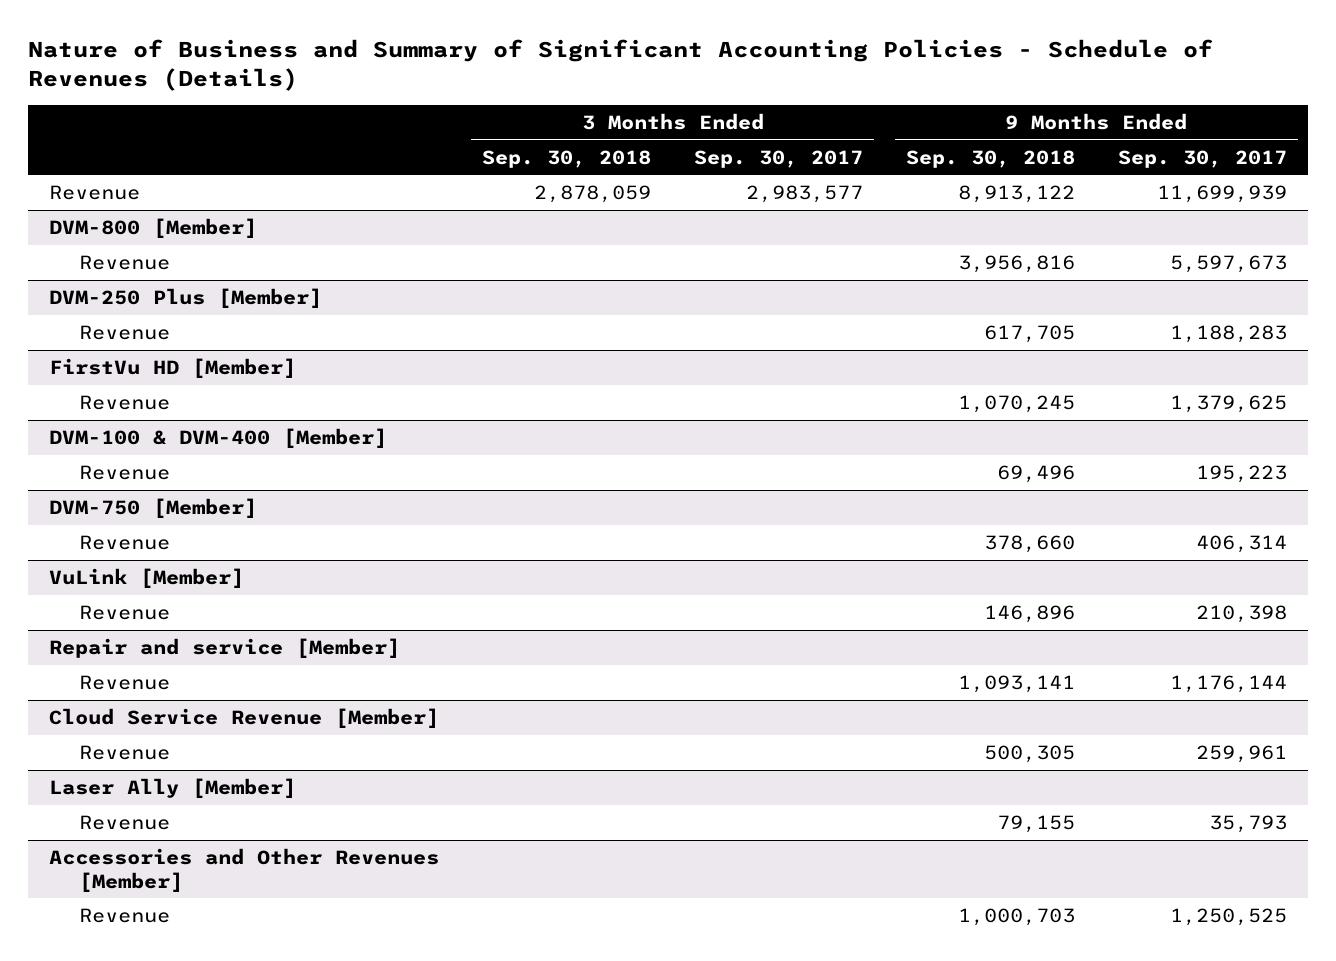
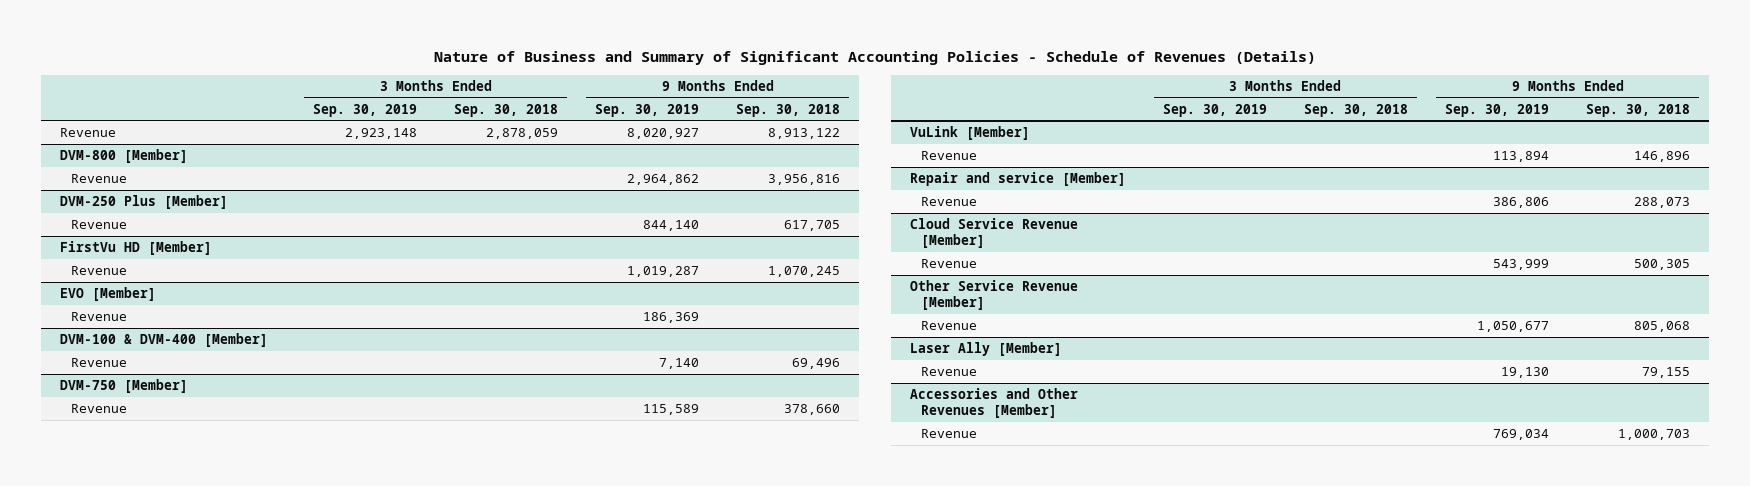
- | 3 Months Ended Sep. 30, 2018 | 3 Months Ended Sep. 30, 2017 | 9 Months Ended Sep. 30, 2018 | 9 Months Ended Sep. 30, 2017
+ | 3 Months Ended Sep. 30, 2019 | 3 Months Ended Sep. 30, 2018 | 9 Months Ended Sep. 30, 2019 | 9 Months Ended Sep. 30, 2018
+ EVO [Member]
+ Revenue | | | 186,369 |
@ Repair and service [Member]
- Revenue | | | 1,093,141 | 1,176,144
+ Revenue | | | 386,806 | 288,073
+ Other Service Revenue [Member]
+ Revenue | | | 1,050,677 | 805,068

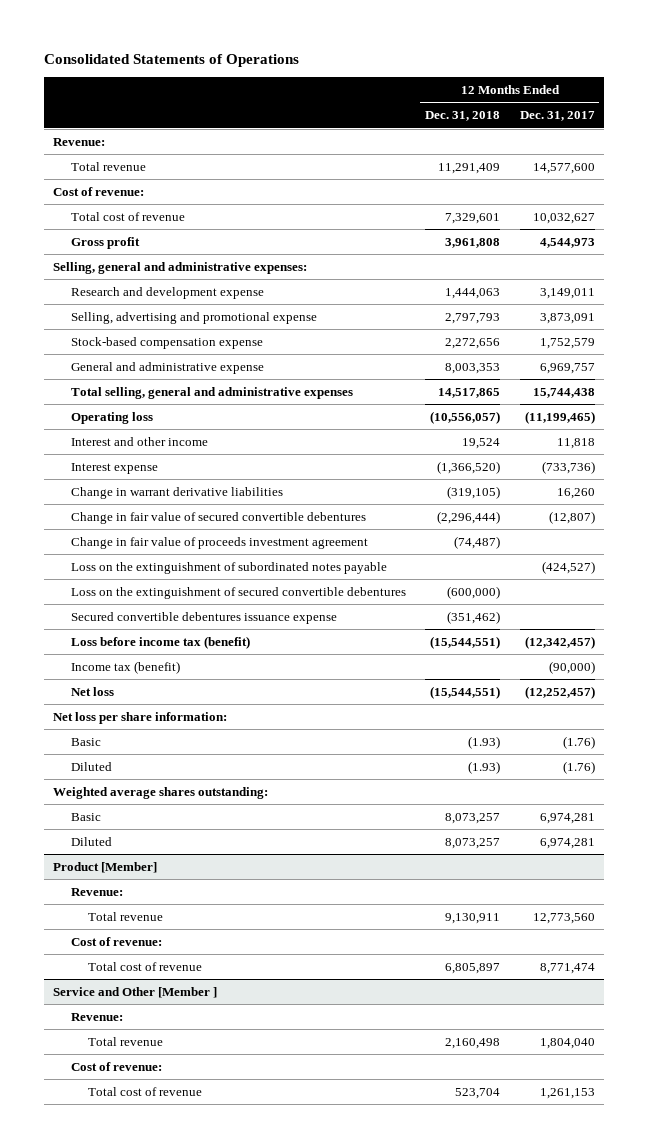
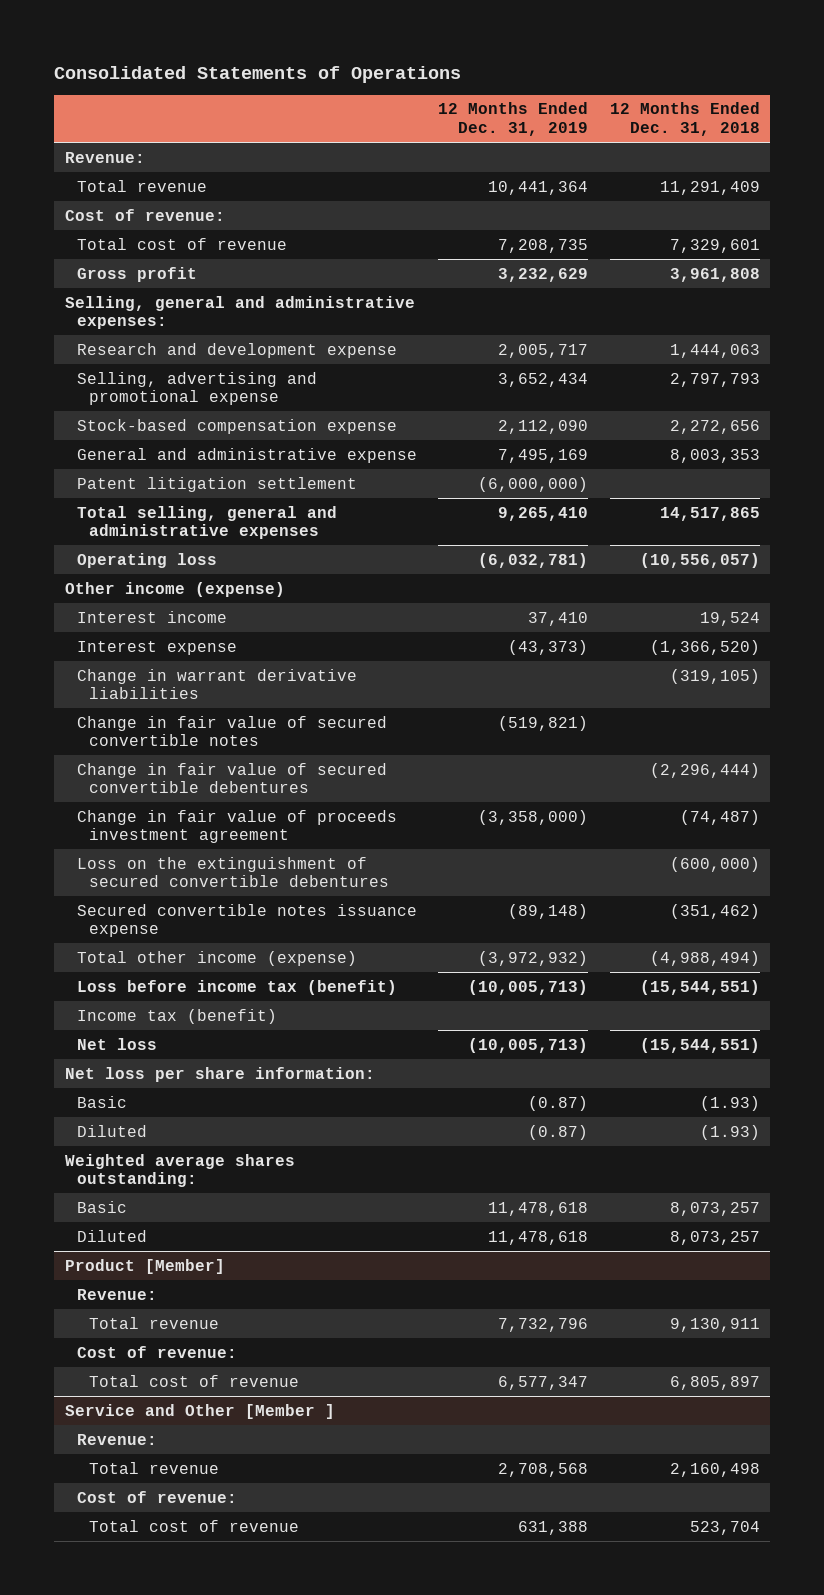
- | 12 Months Ended Dec. 31, 2018 | 12 Months Ended Dec. 31, 2017
+ | 12 Months Ended Dec. 31, 2019 | 12 Months Ended Dec. 31, 2018
+ Patent litigation settlement | (6,000,000) |
- Interest and other income | 19,524 | 11,818
+ Other income (expense)
+ Interest income | 37,410 | 19,524
+ Change in fair value of secured convertible notes | (519,821) |
- Loss on the extinguishment of subordinated notes payable | | (424,527)
- Secured convertible debentures issuance expense | (351,462) |
+ Secured convertible notes issuance expense | (89,148) | (351,462)
+ Total other income (expense) | (3,972,932) | (4,988,494)

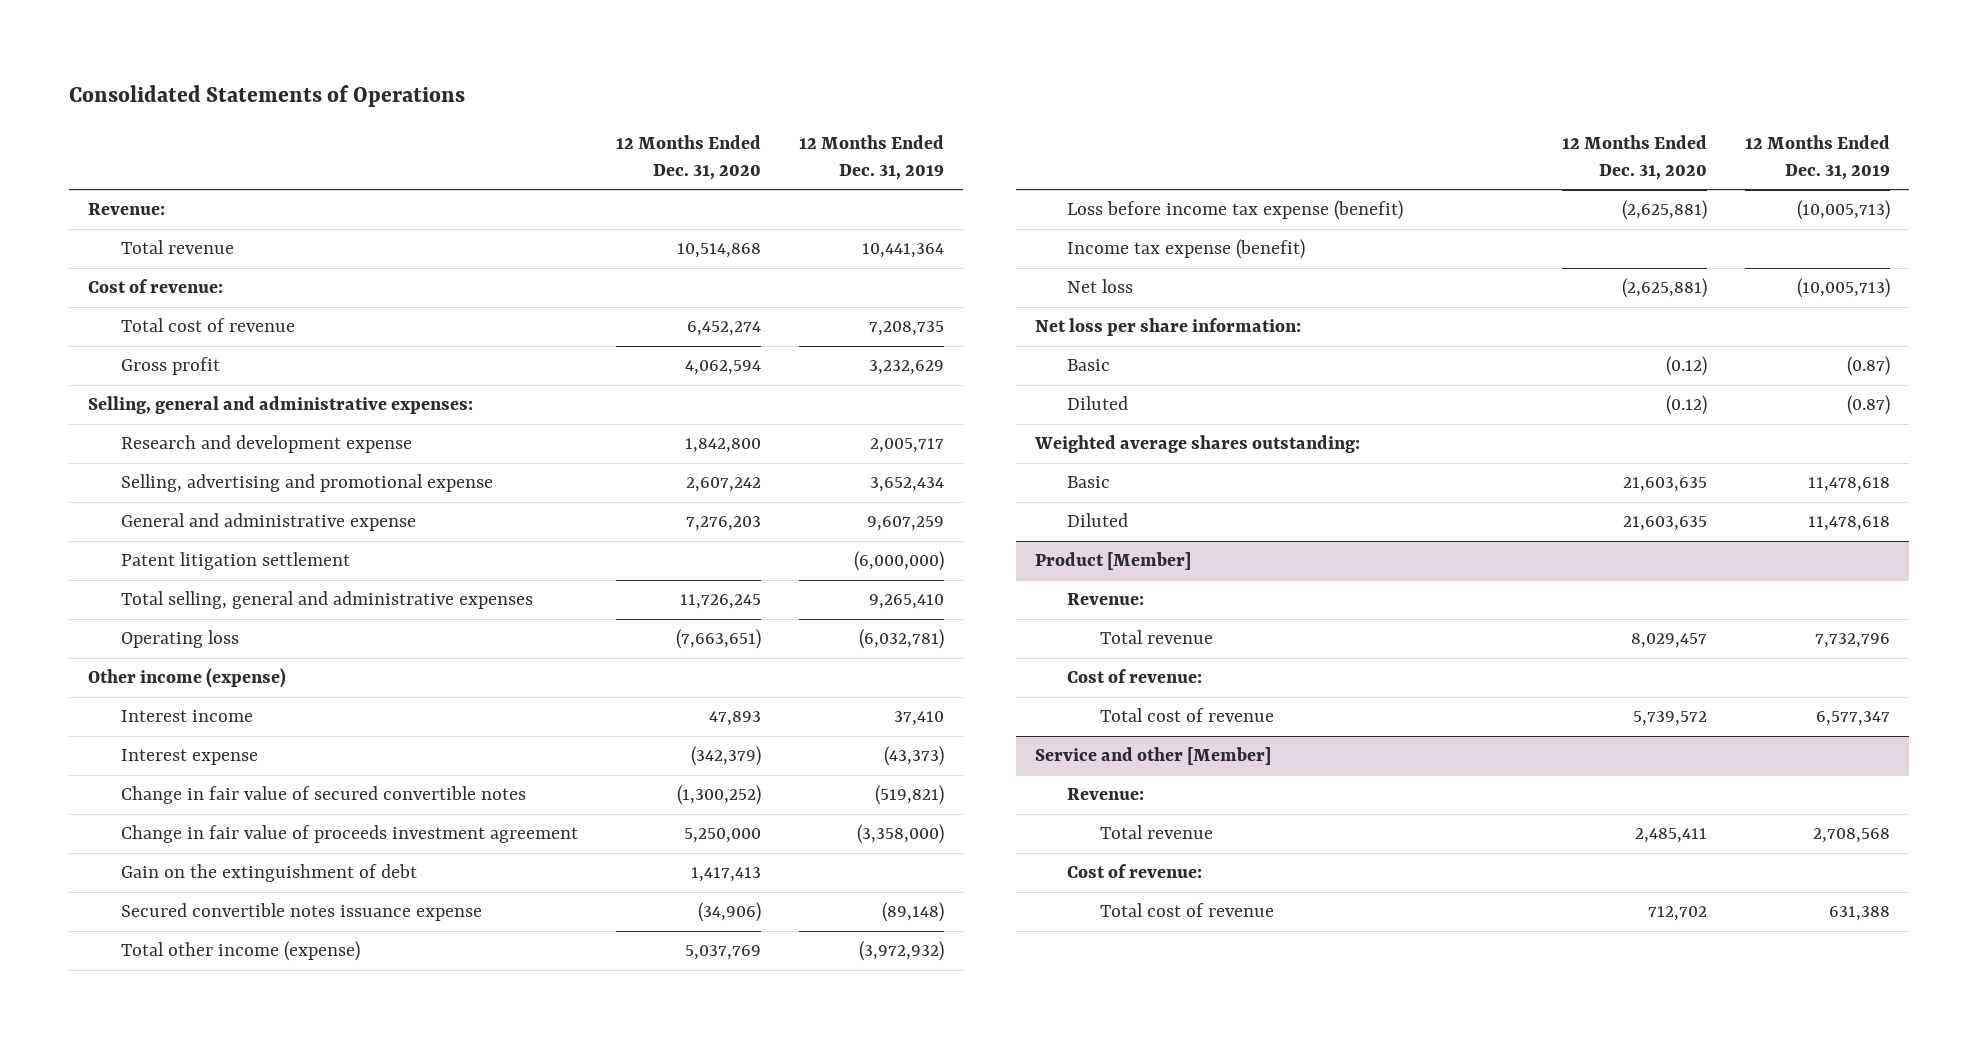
- | 12 Months Ended Dec. 31, 2019 | 12 Months Ended Dec. 31, 2018
+ | 12 Months Ended Dec. 31, 2020 | 12 Months Ended Dec. 31, 2019
- Stock-based compensation expense | 2,112,090 | 2,272,656
- General and administrative expense | 7,495,169 | 8,003,353
+ General and administrative expense | 7,276,203 | 9,607,259
- Change in warrant derivative liabilities | | (319,105)
- Change in fair value of secured convertible debentures | | (2,296,444)
- Loss on the extinguishment of secured convertible debentures | | (600,000)
+ Gain on the extinguishment of debt | 1,417,413 |
- Loss before income tax (benefit) | (10,005,713) | (15,544,551)
- Income tax (benefit)
+ Loss before income tax expense (benefit) | (2,625,881) | (10,005,713)
+ Income tax expense (benefit)
- Service and Other [Member ]
+ Service and other [Member]

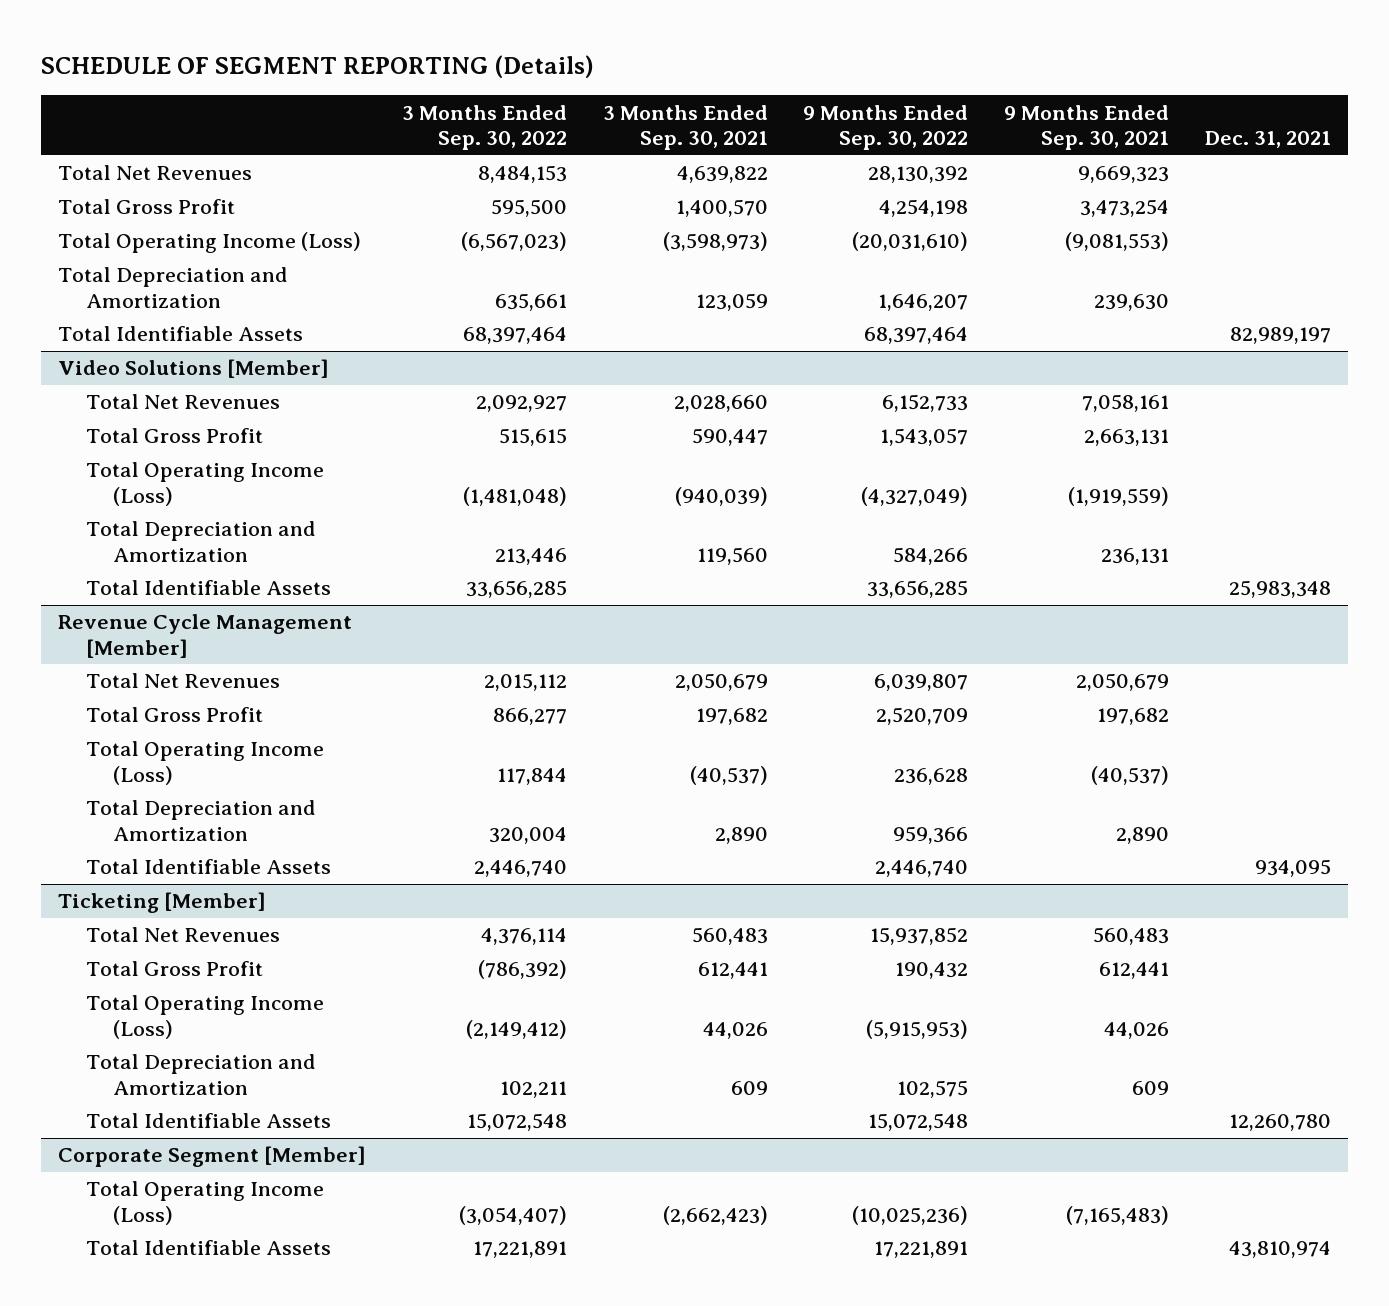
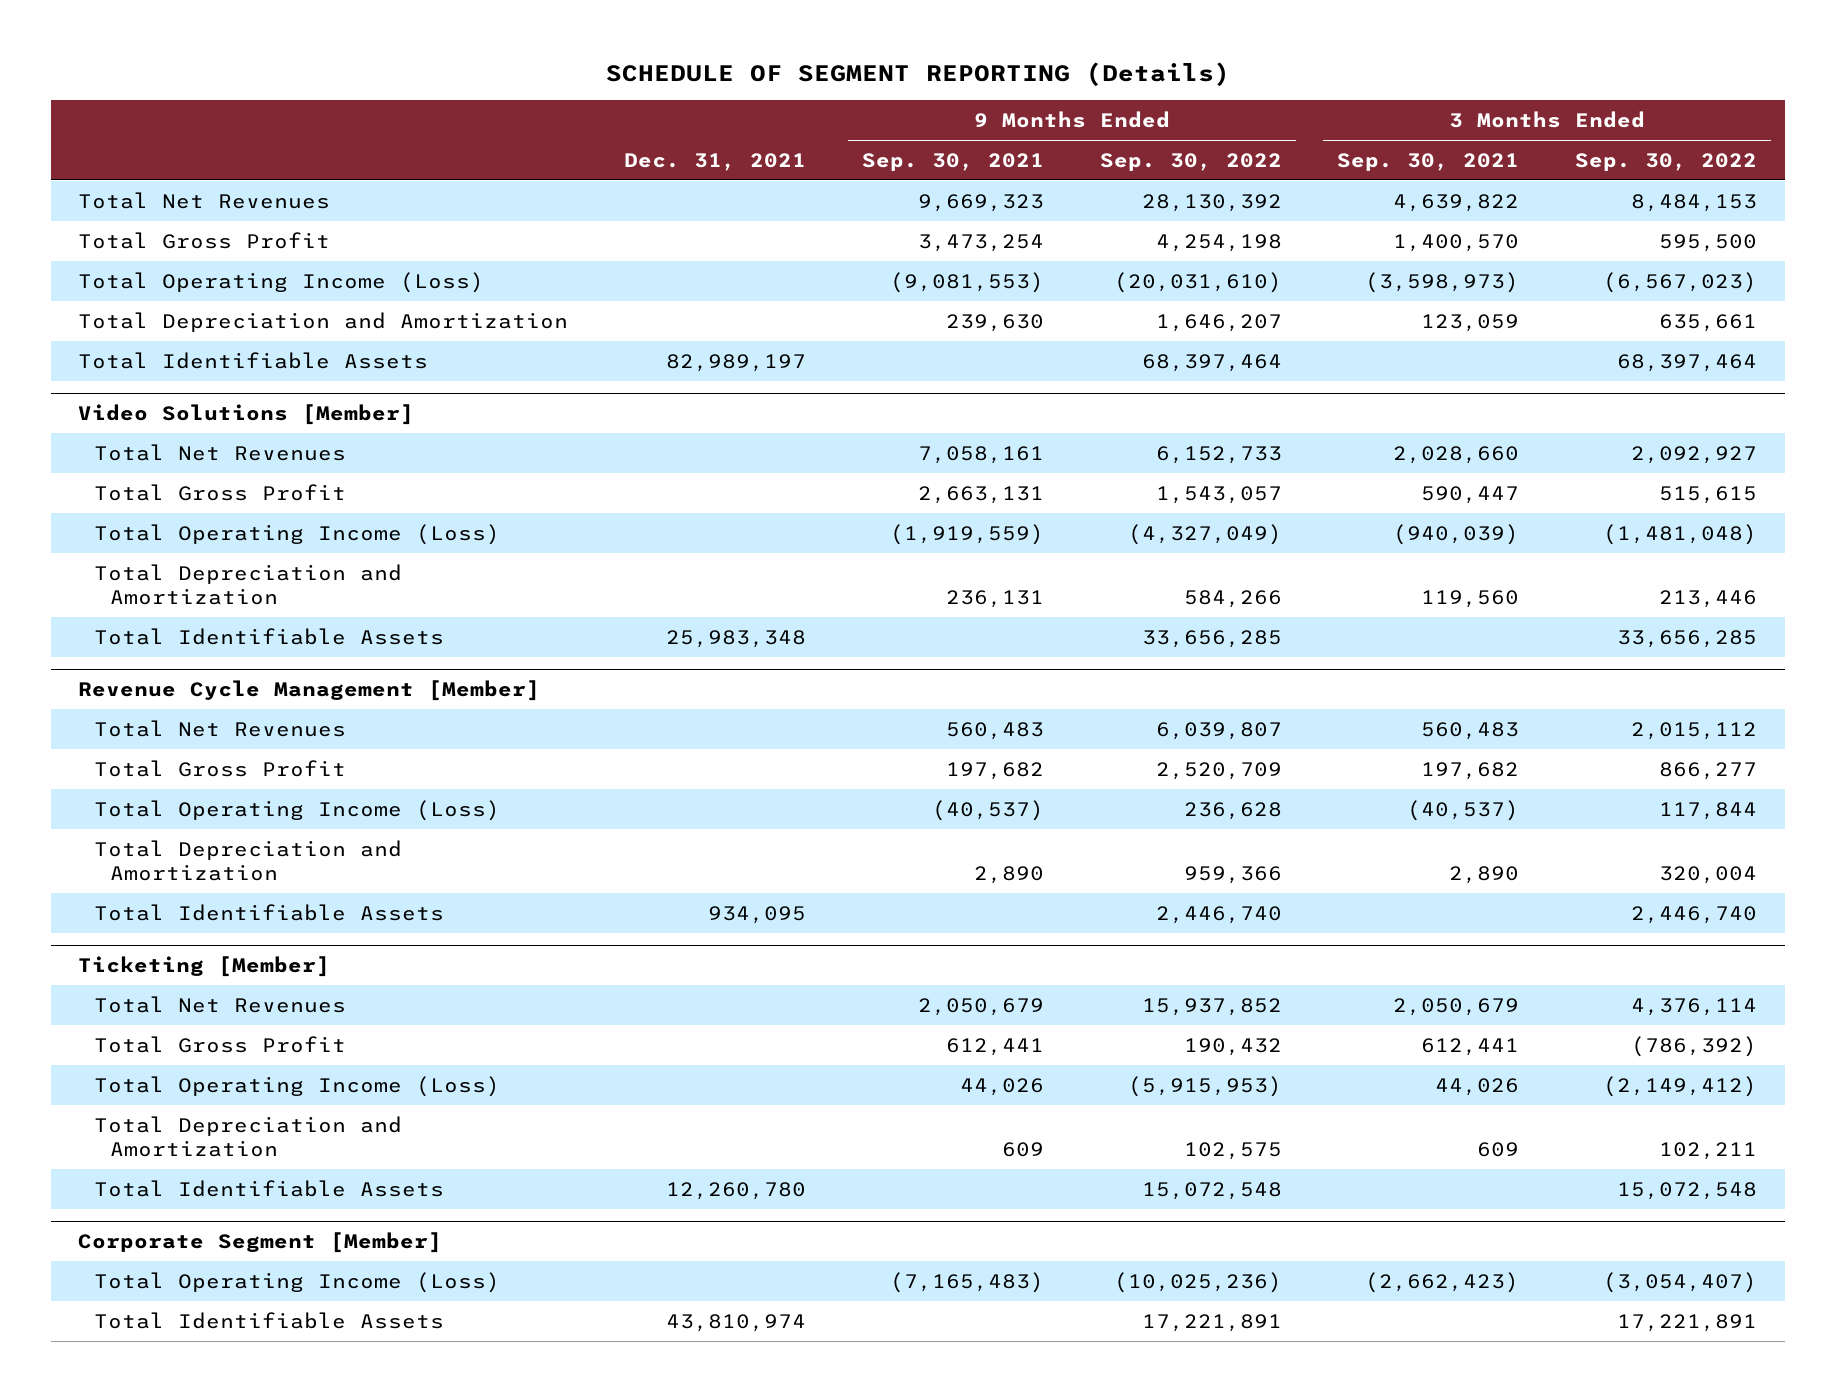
- | 3 Months Ended Sep. 30, 2022 | 3 Months Ended Sep. 30, 2021 | 9 Months Ended Sep. 30, 2022 | 9 Months Ended Sep. 30, 2021 | Dec. 31, 2021
+ | Dec. 31, 2021 | 9 Months Ended Sep. 30, 2021 | 9 Months Ended Sep. 30, 2022 | 3 Months Ended Sep. 30, 2021 | 3 Months Ended Sep. 30, 2022
@ Revenue Cycle Management [Member]
- Total Net Revenues | 2,015,112 | 2,050,679 | 6,039,807 | 2,050,679 |
+ Total Net Revenues | | 560,483 | 6,039,807 | 560,483 | 2,015,112
@ Ticketing [Member]
- Total Net Revenues | 4,376,114 | 560,483 | 15,937,852 | 560,483 |
+ Total Net Revenues | | 2,050,679 | 15,937,852 | 2,050,679 | 4,376,114

